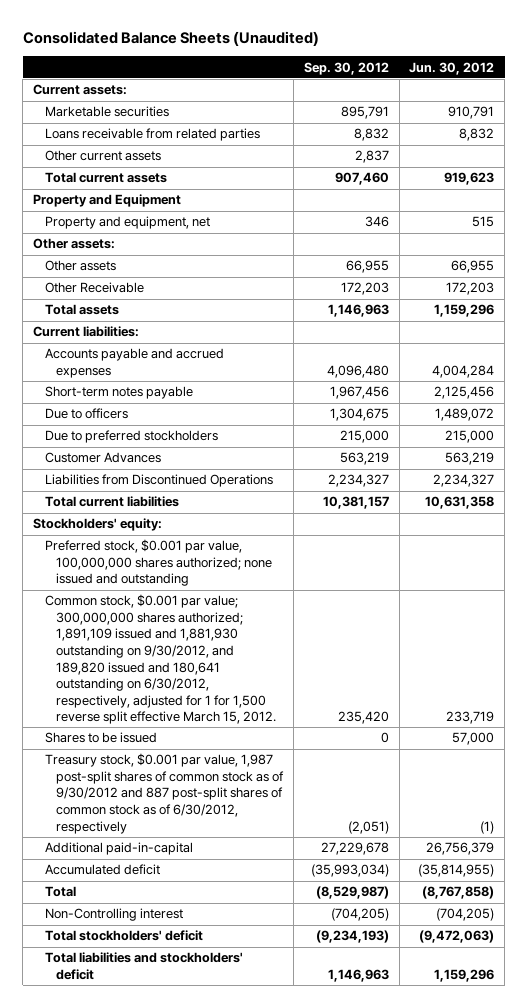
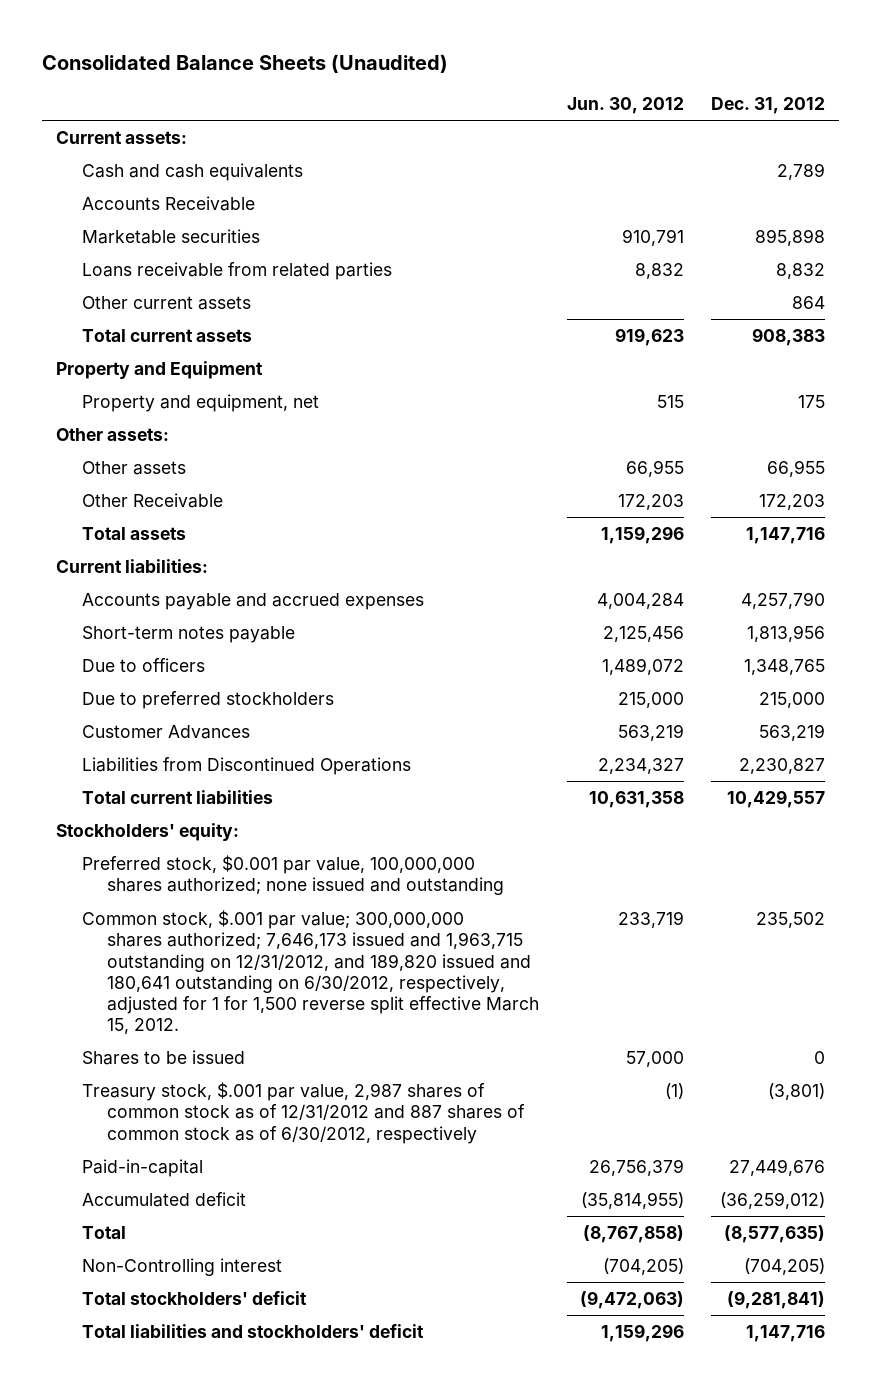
- | Sep. 30, 2012 | Jun. 30, 2012
+ | Jun. 30, 2012 | Dec. 31, 2012
+ Cash and cash equivalents | | 2,789
+ Accounts Receivable
- Common stock, $0.001 par value; 300,000,000 shares authorized; 1,891,109 issued and 1,881,930 outstanding on 9/30/2012, and 189,820 issued and 180,641 outstanding on 6/30/2012, respectively, adjusted for 1 for 1,500 reverse split effective March 15, 2012. | 235,420 | 233,719
+ Common stock, $.001 par value; 300,000,000 shares authorized; 7,646,173 issued and 1,963,715 outstanding on 12/31/2012, and 189,820 issued and 180,641 outstanding on 6/30/2012, respectively, adjusted for 1 for 1,500 reverse split effective March 15, 2012. | 233,719 | 235,502
- Treasury stock, $0.001 par value, 1,987 post-split shares of common stock as of 9/30/2012 and 887 post-split shares of common stock as of 6/30/2012, respectively | (2,051) | (1)
- Additional paid-in-capital | 27,229,678 | 26,756,379
+ Treasury stock, $.001 par value, 2,987 shares of common stock as of 12/31/2012 and 887 shares of common stock as of 6/30/2012, respectively | (1) | (3,801)
+ Paid-in-capital | 26,756,379 | 27,449,676

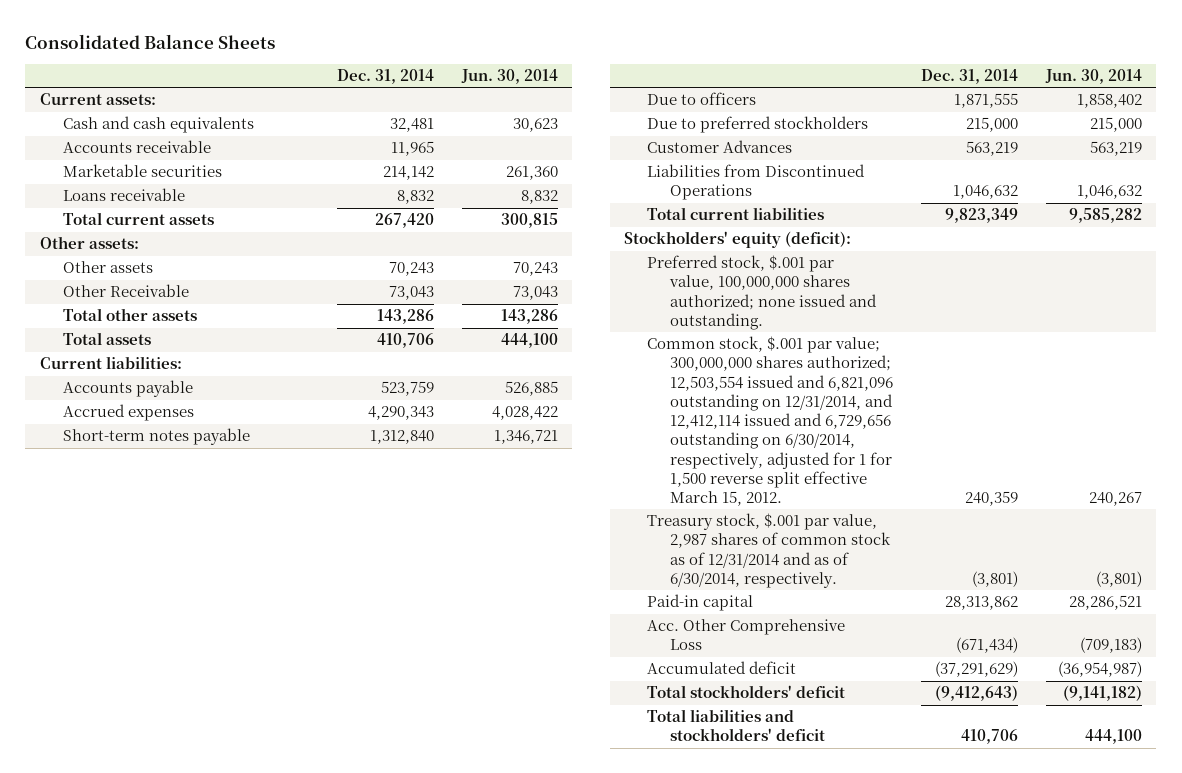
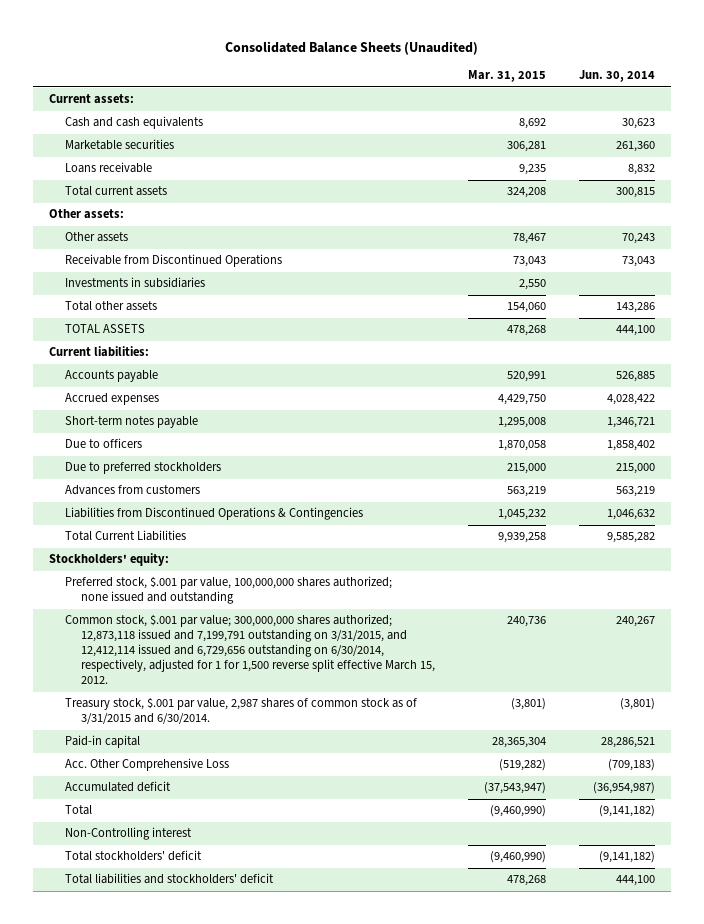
- Consolidated Balance Sheets
+ Consolidated Balance Sheets (Unaudited)
- | Dec. 31, 2014 | Jun. 30, 2014
+ | Mar. 31, 2015 | Jun. 30, 2014
- Accounts receivable | 11,965 |
- Other Receivable | 73,043 | 73,043
+ Receivable from Discontinued Operations | 73,043 | 73,043
+ Investments in subsidiaries | 2,550 |
- Total assets | 410,706 | 444,100
+ TOTAL ASSETS | 478,268 | 444,100
- Customer Advances | 563,219 | 563,219
- Liabilities from Discontinued Operations | 1,046,632 | 1,046,632
- Total current liabilities | 9,823,349 | 9,585,282
- Stockholders' equity (deficit):
- Preferred stock, $.001 par value, 100,000,000 shares authorized; none issued and outstanding.
- Common stock, $.001 par value; 300,000,000 shares authorized; 12,503,554 issued and 6,821,096 outstanding on 12/31/2014, and 12,412,114 issued and 6,729,656 outstanding on 6/30/2014, respectively, adjusted for 1 for 1,500 reverse split effective March 15, 2012. | 240,359 | 240,267
- Treasury stock, $.001 par value, 2,987 shares of common stock as of 12/31/2014 and as of 6/30/2014, respectively. | (3,801) | (3,801)
+ Advances from customers | 563,219 | 563,219
+ Liabilities from Discontinued Operations & Contingencies | 1,045,232 | 1,046,632
+ Total Current Liabilities | 9,939,258 | 9,585,282
+ Stockholders' equity:
+ Preferred stock, $.001 par value, 100,000,000 shares authorized; none issued and outstanding
+ Common stock, $.001 par value; 300,000,000 shares authorized; 12,873,118 issued and 7,199,791 outstanding on 3/31/2015, and 12,412,114 issued and 6,729,656 outstanding on 6/30/2014, respectively, adjusted for 1 for 1,500 reverse split effective March 15, 2012. | 240,736 | 240,267
+ Treasury stock, $.001 par value, 2,987 shares of common stock as of 3/31/2015 and 6/30/2014. | (3,801) | (3,801)
+ Total | (9,460,990) | (9,141,182)
+ Non-Controlling interest

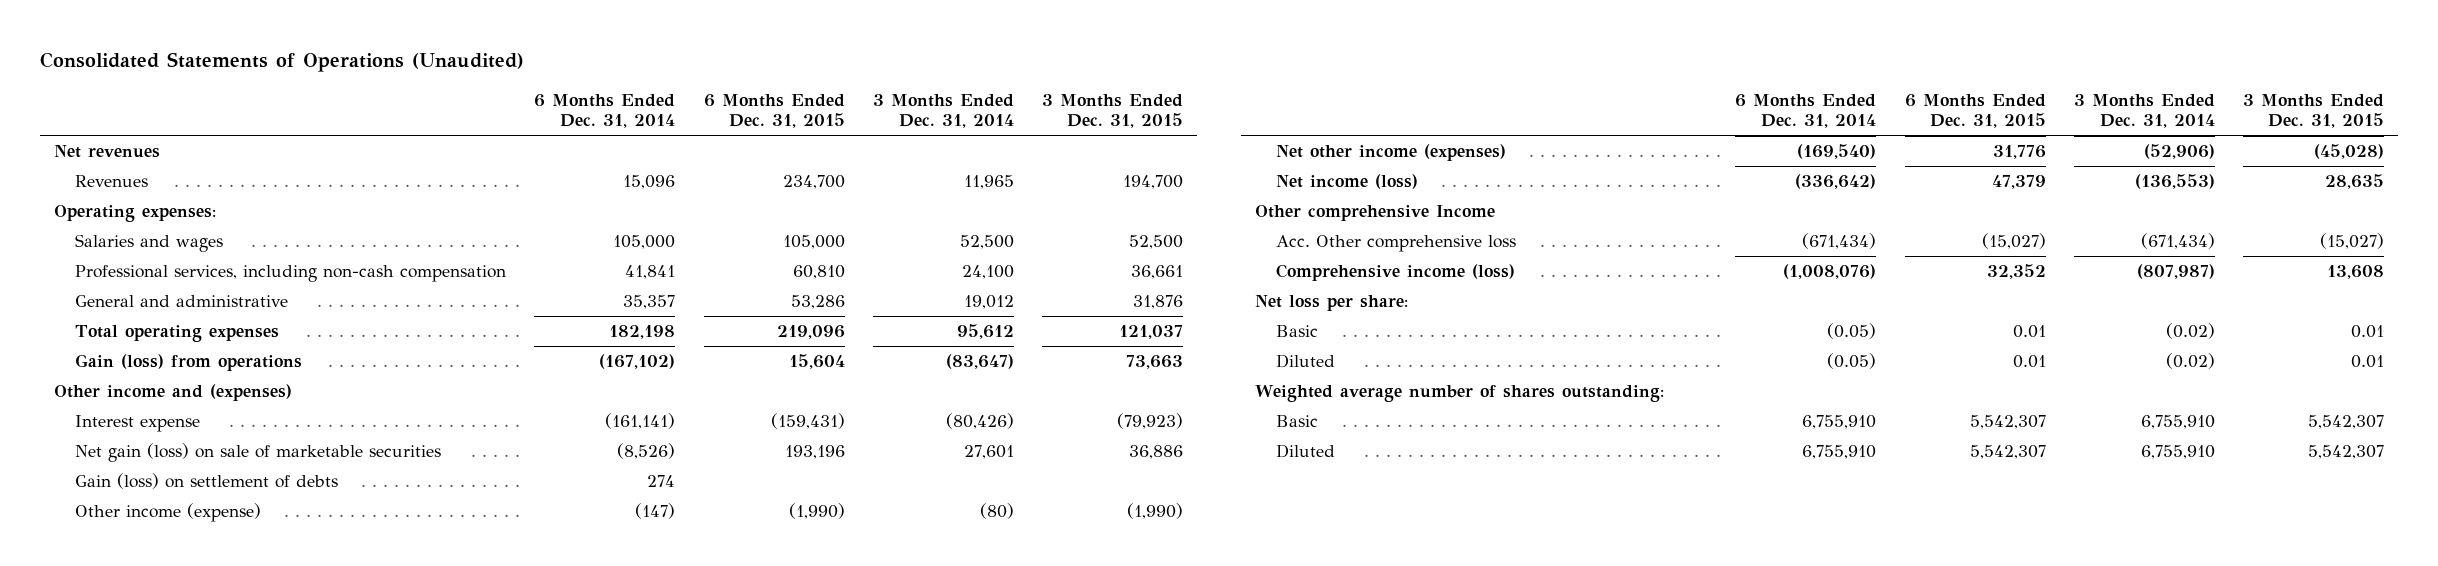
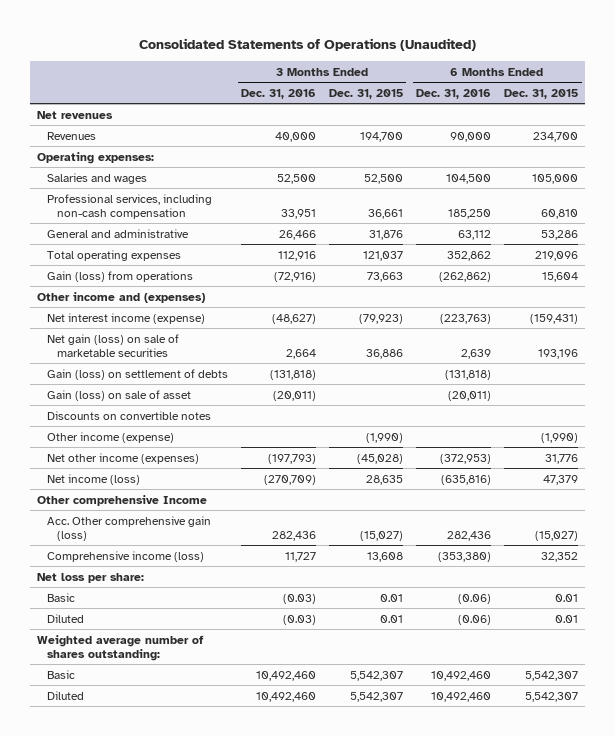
- | 6 Months Ended Dec. 31, 2014 | 6 Months Ended Dec. 31, 2015 | 3 Months Ended Dec. 31, 2014 | 3 Months Ended Dec. 31, 2015
+ | 3 Months Ended Dec. 31, 2016 | 3 Months Ended Dec. 31, 2015 | 6 Months Ended Dec. 31, 2016 | 6 Months Ended Dec. 31, 2015
- Interest expense | (161,141) | (159,431) | (80,426) | (79,923)
+ Net interest income (expense) | (48,627) | (79,923) | (223,763) | (159,431)
+ Gain (loss) on sale of asset | (20,011) | | (20,011) |
+ Discounts on convertible notes
- Acc. Other comprehensive loss | (671,434) | (15,027) | (671,434) | (15,027)
+ Acc. Other comprehensive gain (loss) | 282,436 | (15,027) | 282,436 | (15,027)

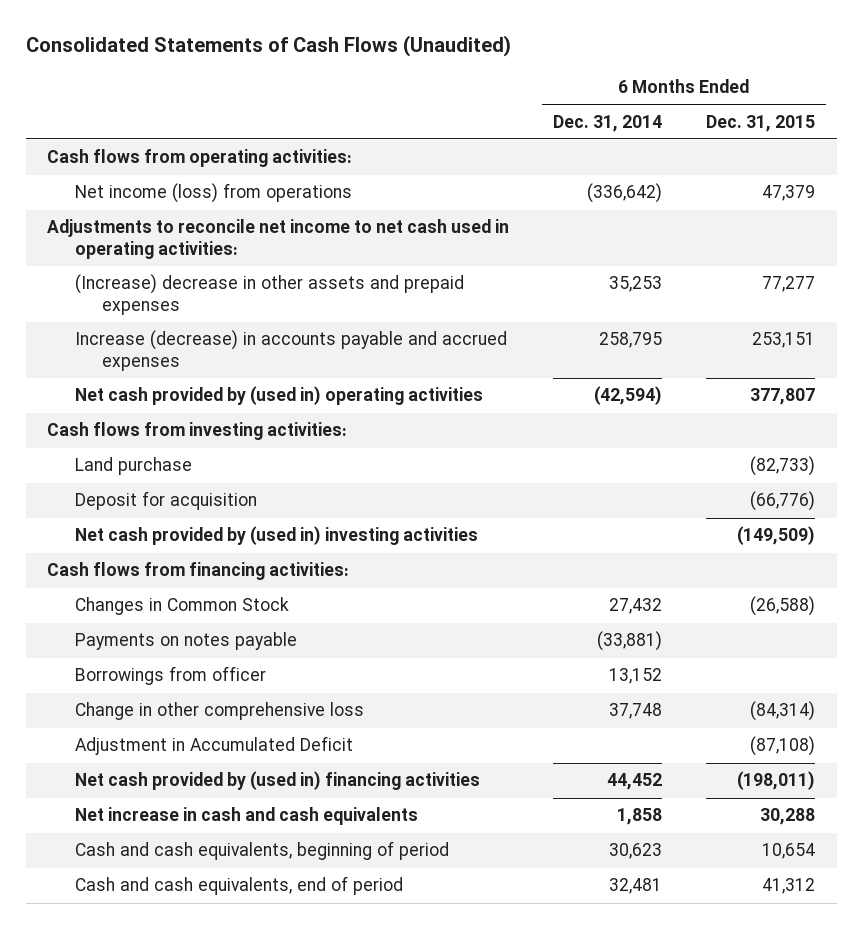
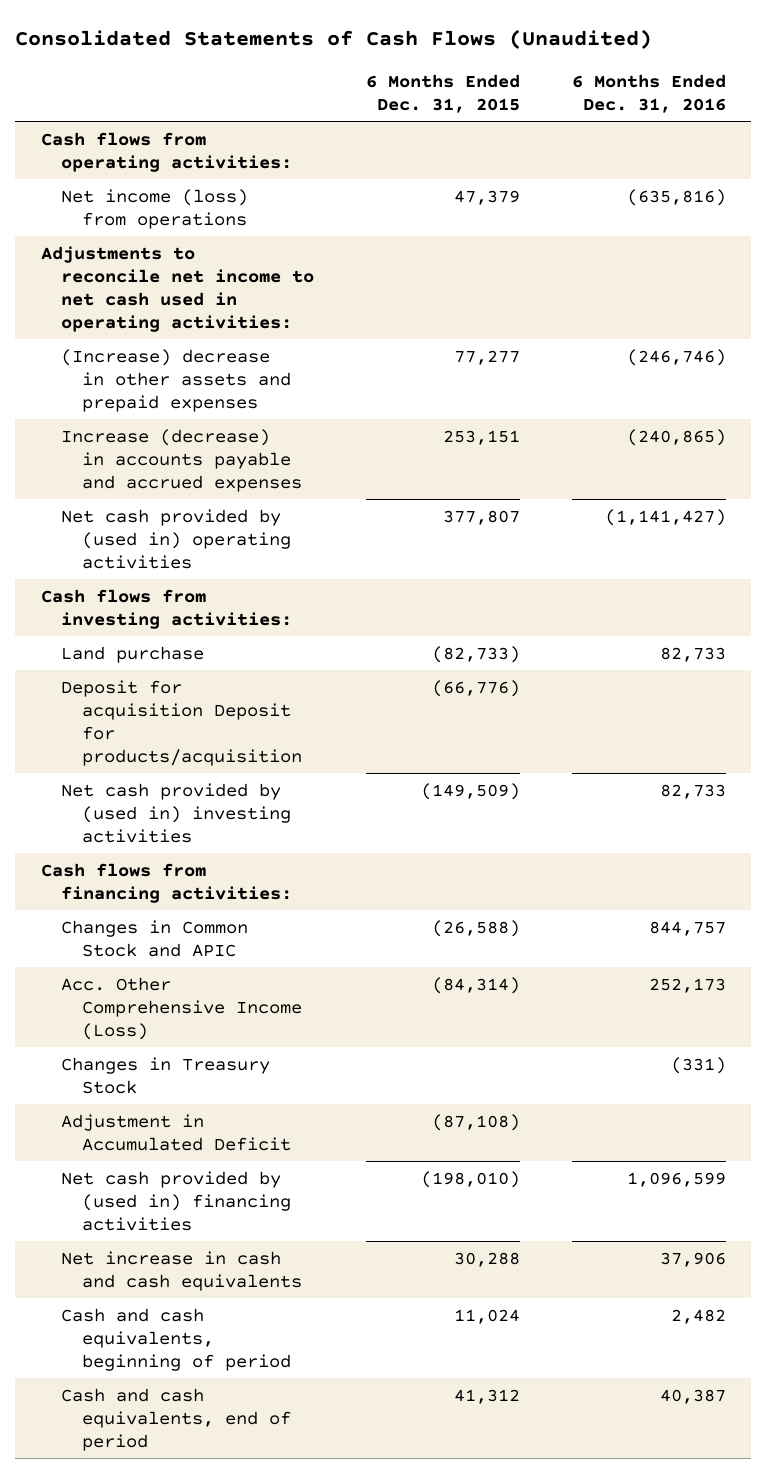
- | 6 Months Ended Dec. 31, 2014 | 6 Months Ended Dec. 31, 2015
+ | 6 Months Ended Dec. 31, 2015 | 6 Months Ended Dec. 31, 2016
- Deposit for acquisition | | (66,776)
+ Deposit for acquisition Deposit for products/acquisition | (66,776) |
- Changes in Common Stock | 27,432 | (26,588)
- Payments on notes payable | (33,881) |
- Borrowings from officer | 13,152 |
- Change in other comprehensive loss | 37,748 | (84,314)
+ Changes in Common Stock and APIC | (26,588) | 844,757
+ Acc. Other Comprehensive Income (Loss) | (84,314) | 252,173
+ Changes in Treasury Stock | | (331)
- Net cash provided by (used in) financing activities | 44,452 | (198,011)
+ Net cash provided by (used in) financing activities | (198,010) | 1,096,599
- Cash and cash equivalents, beginning of period | 30,623 | 10,654
+ Cash and cash equivalents, beginning of period | 11,024 | 2,482

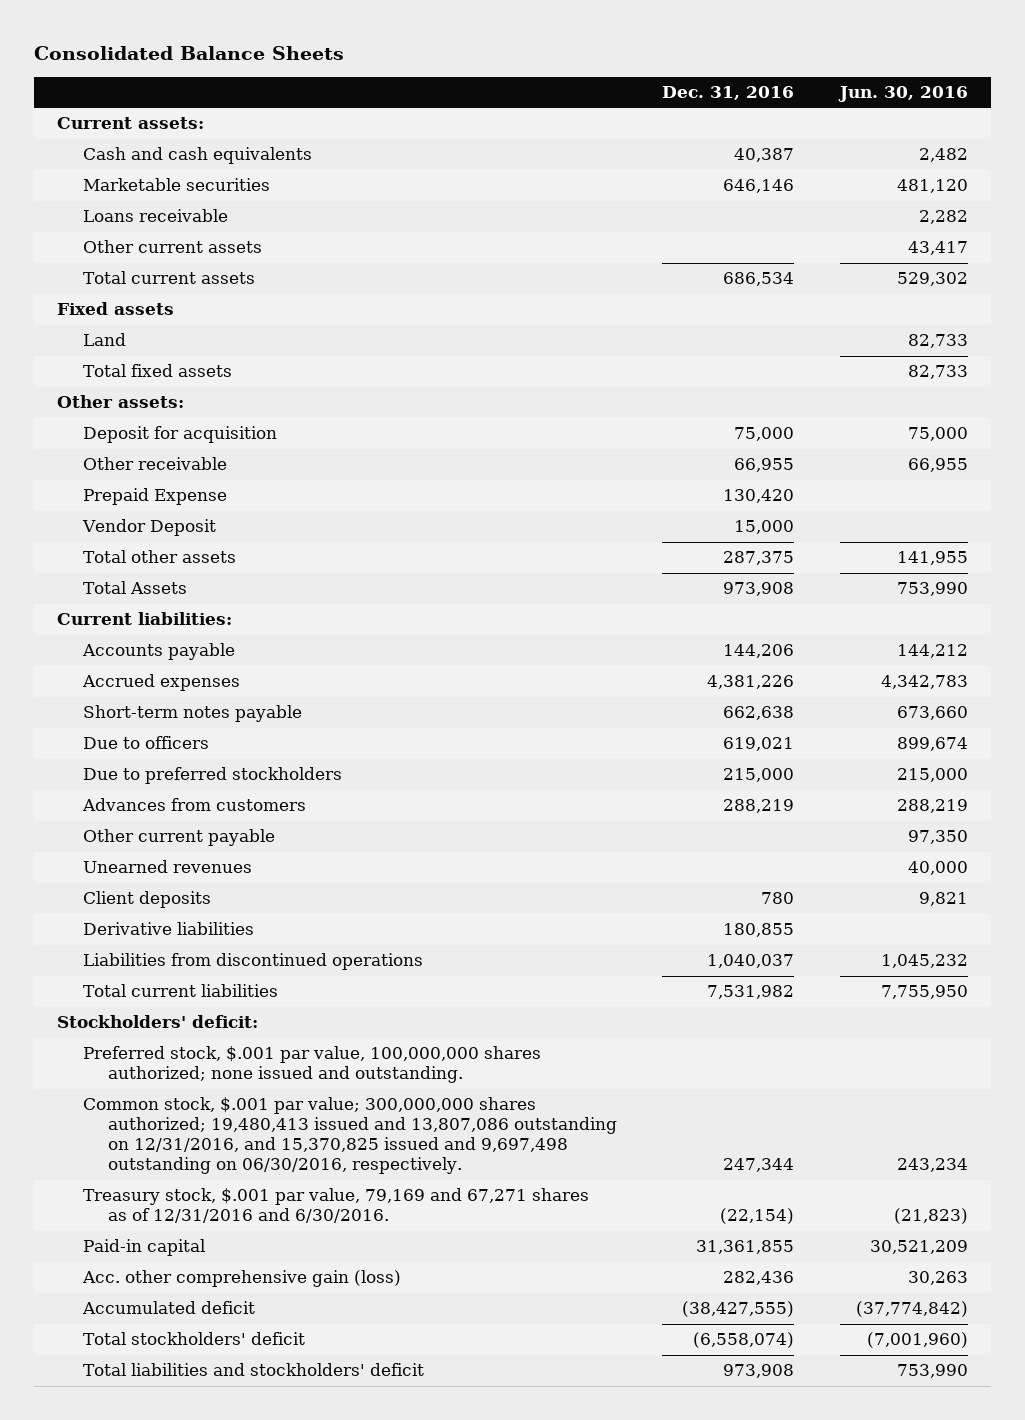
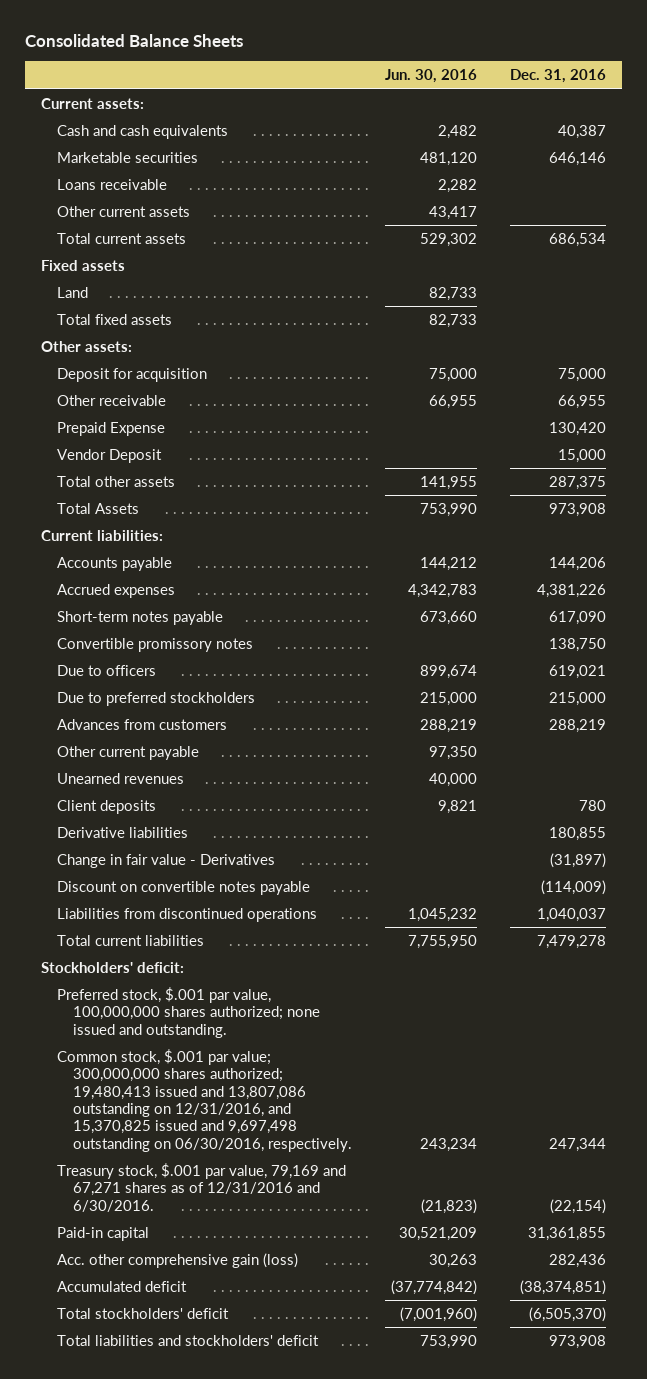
- | Dec. 31, 2016 | Jun. 30, 2016
+ | Jun. 30, 2016 | Dec. 31, 2016
- Short-term notes payable | 662,638 | 673,660
+ Short-term notes payable | 673,660 | 617,090
+ Convertible promissory notes | | 138,750
+ Change in fair value - Derivatives | | (31,897)
+ Discount on convertible notes payable | | (114,009)
- Total current liabilities | 7,531,982 | 7,755,950
+ Total current liabilities | 7,755,950 | 7,479,278
- Accumulated deficit | (38,427,555) | (37,774,842)
- Total stockholders' deficit | (6,558,074) | (7,001,960)
+ Accumulated deficit | (37,774,842) | (38,374,851)
+ Total stockholders' deficit | (7,001,960) | (6,505,370)

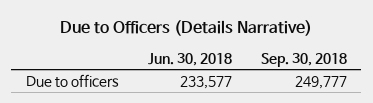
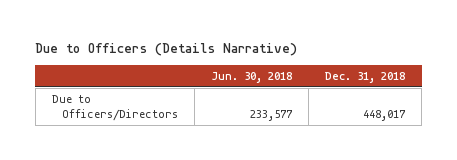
- | Jun. 30, 2018 | Sep. 30, 2018
+ | Jun. 30, 2018 | Dec. 31, 2018
- Due to officers | 233,577 | 249,777
+ Due to Officers/Directors | 233,577 | 448,017

